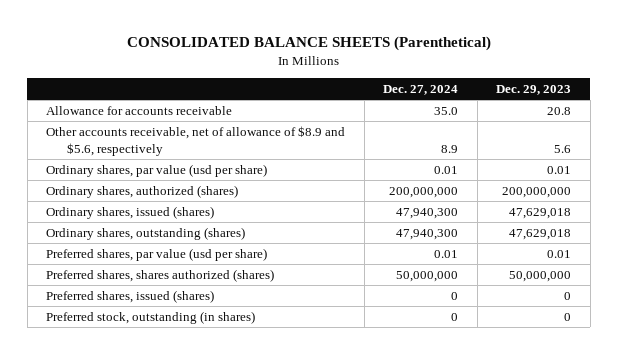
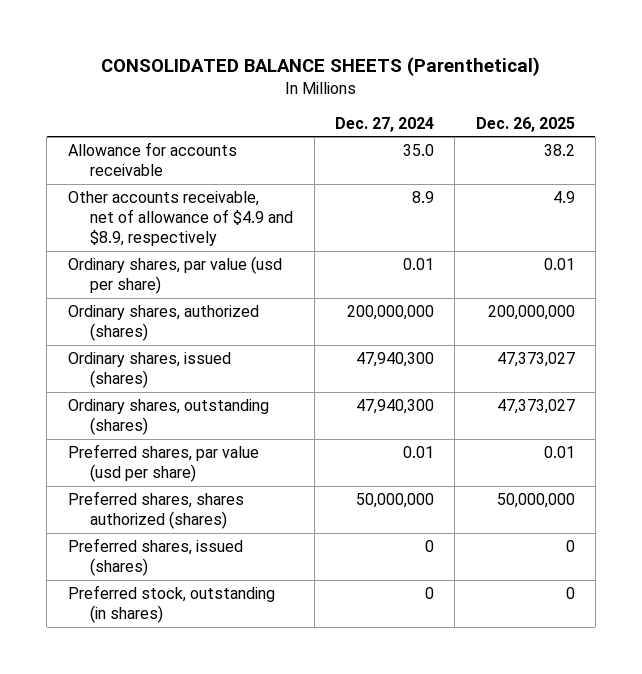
- | Dec. 27, 2024 | Dec. 29, 2023
+ | Dec. 27, 2024 | Dec. 26, 2025
- Other accounts receivable, net of allowance of $8.9 and $5.6, respectively | 8.9 | 5.6
+ Other accounts receivable, net of allowance of $4.9 and $8.9, respectively | 8.9 | 4.9

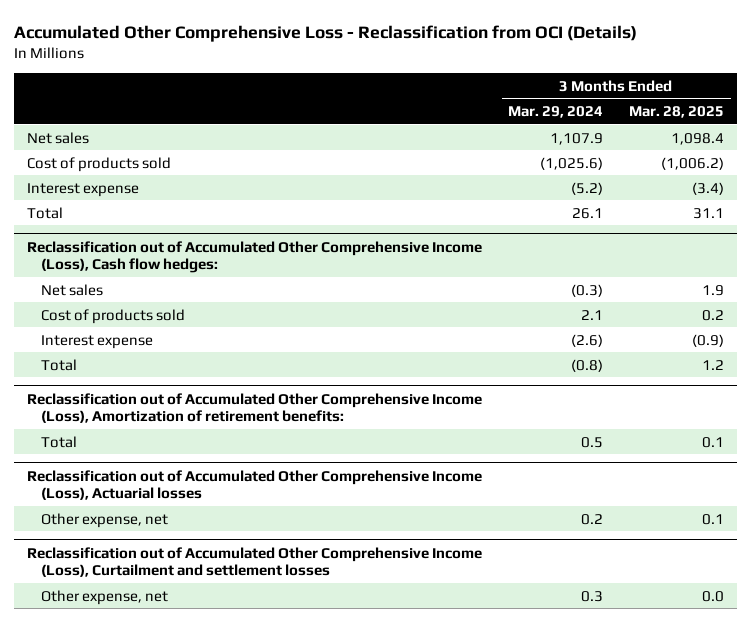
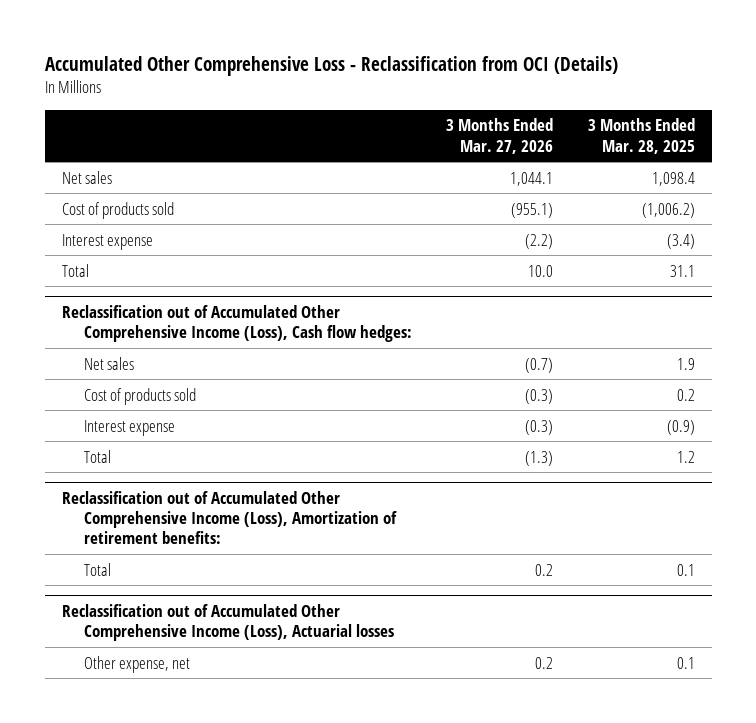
- | 3 Months Ended Mar. 29, 2024 | 3 Months Ended Mar. 28, 2025
+ | 3 Months Ended Mar. 27, 2026 | 3 Months Ended Mar. 28, 2025
- Reclassification out of Accumulated Other Comprehensive Income (Loss), Curtailment and settlement losses
- Other expense, net | 0.3 | 0.0

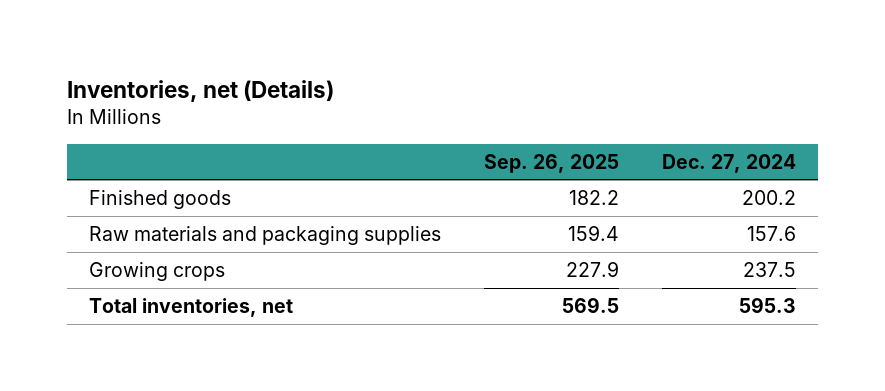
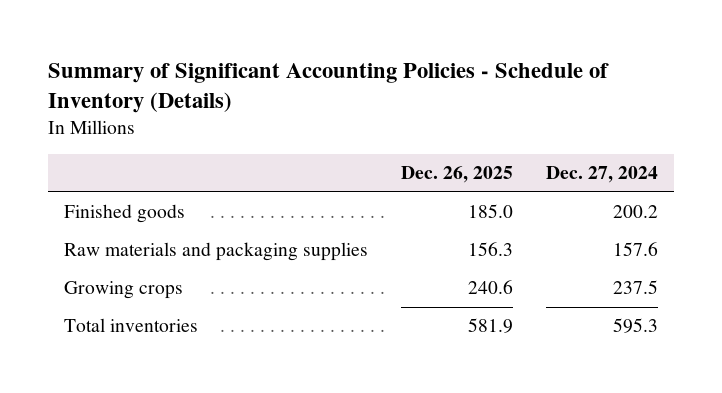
- Inventories, net (Details)
+ Summary of Significant Accounting Policies - Schedule of Inventory (Details)
- | Sep. 26, 2025 | Dec. 27, 2024
+ | Dec. 26, 2025 | Dec. 27, 2024
- Total inventories, net | 569.5 | 595.3
+ Total inventories | 581.9 | 595.3

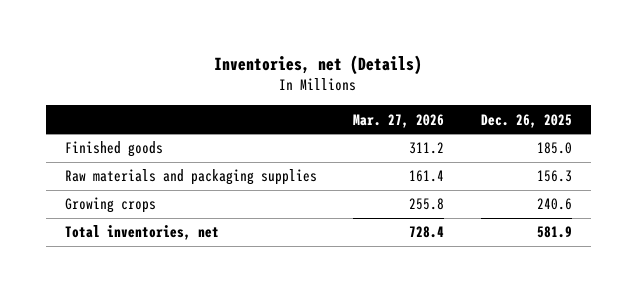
- Summary of Significant Accounting Policies - Schedule of Inventory (Details)
+ Inventories, net (Details)
- | Dec. 26, 2025 | Dec. 27, 2024
+ | Mar. 27, 2026 | Dec. 26, 2025
- Total inventories | 581.9 | 595.3
+ Total inventories, net | 728.4 | 581.9

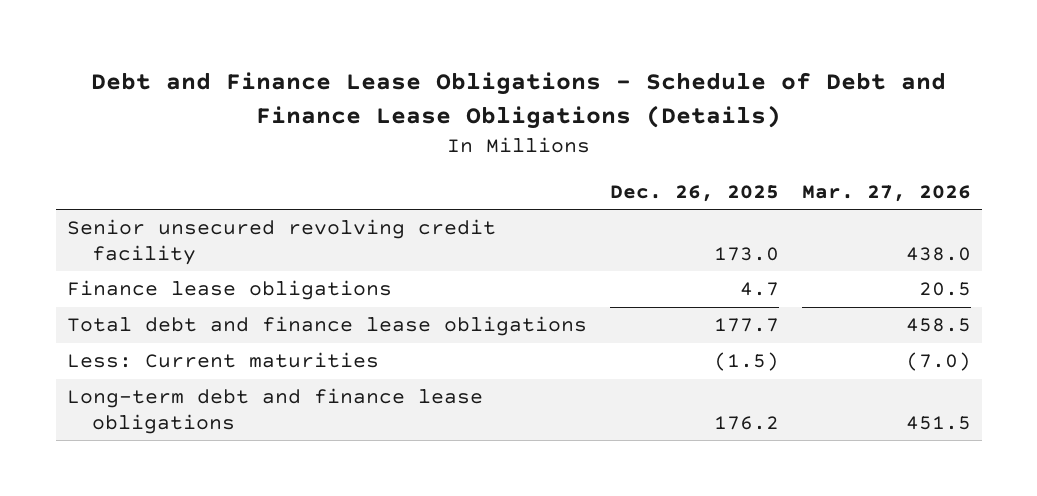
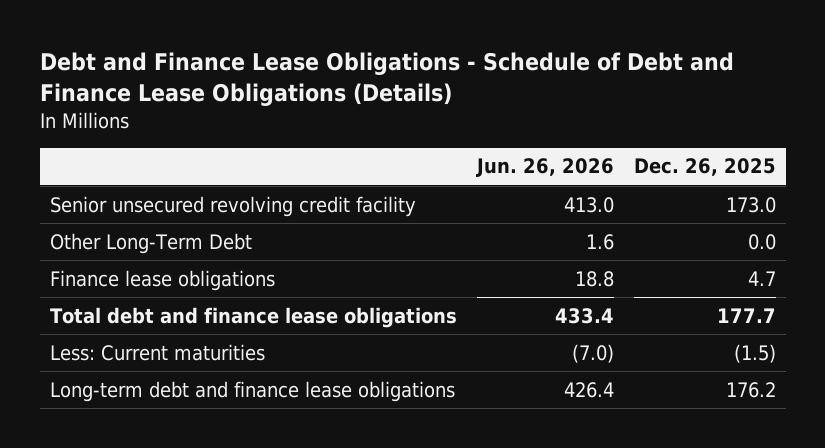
- | Dec. 26, 2025 | Mar. 27, 2026
+ | Jun. 26, 2026 | Dec. 26, 2025
+ Other Long-Term Debt | 1.6 | 0.0

